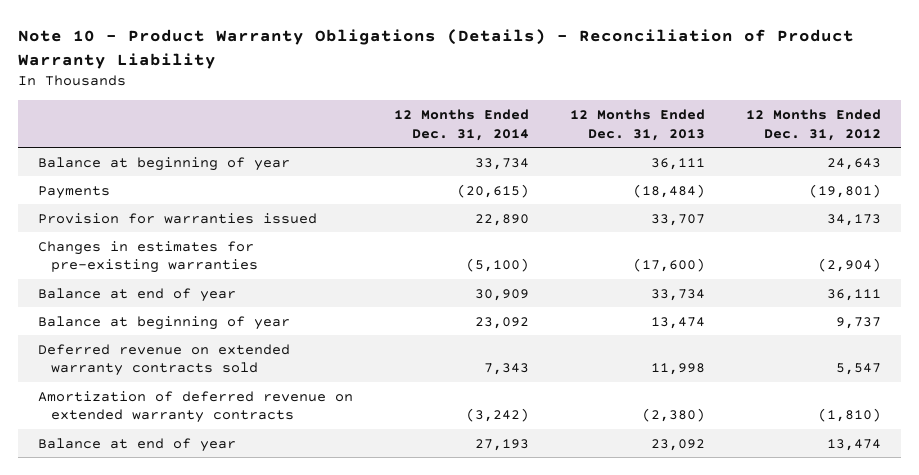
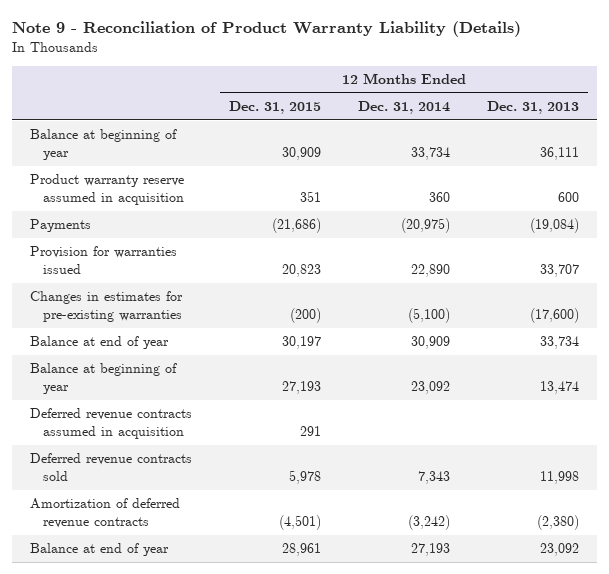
- Note 10 - Product Warranty Obligations (Details) - Reconciliation of Product Warranty Liability
+ Note 9 - Reconciliation of Product Warranty Liability (Details)
- | 12 Months Ended Dec. 31, 2014 | 12 Months Ended Dec. 31, 2013 | 12 Months Ended Dec. 31, 2012
+ | 12 Months Ended Dec. 31, 2015 | 12 Months Ended Dec. 31, 2014 | 12 Months Ended Dec. 31, 2013
- Payments | (20,615) | (18,484) | (19,801)
+ Product warranty reserve assumed in acquisition | 351 | 360 | 600
+ Payments | (21,686) | (20,975) | (19,084)
- Deferred revenue on extended warranty contracts sold | 7,343 | 11,998 | 5,547
- Amortization of deferred revenue on extended warranty contracts | (3,242) | (2,380) | (1,810)
+ Deferred revenue contracts assumed in acquisition | 291 | |
+ Deferred revenue contracts sold | 5,978 | 7,343 | 11,998
+ Amortization of deferred revenue contracts | (4,501) | (3,242) | (2,380)

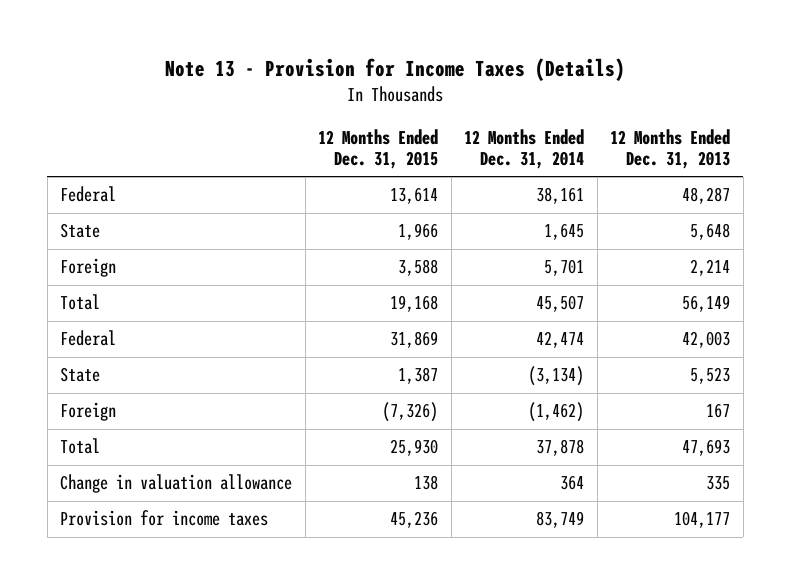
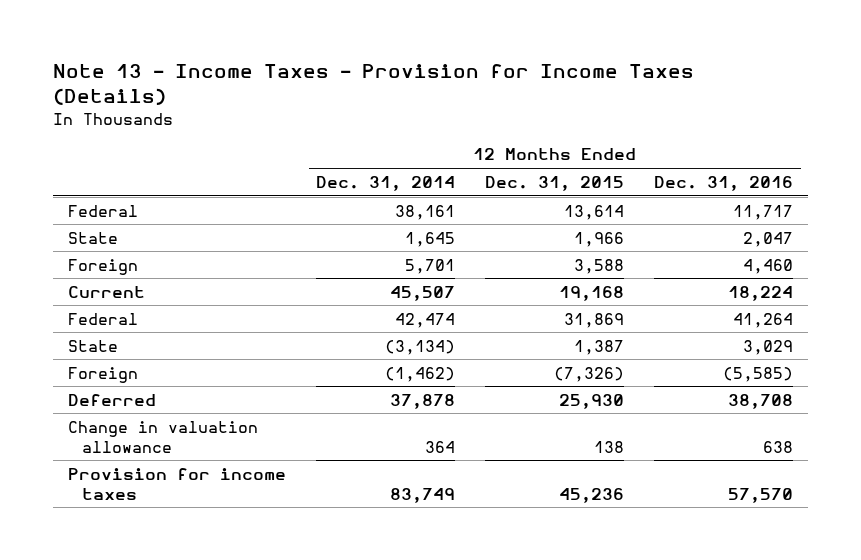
- Note 13 - Provision for Income Taxes (Details)
+ Note 13 - Income Taxes - Provision for Income Taxes (Details)
- | 12 Months Ended Dec. 31, 2015 | 12 Months Ended Dec. 31, 2014 | 12 Months Ended Dec. 31, 2013
+ | 12 Months Ended Dec. 31, 2014 | 12 Months Ended Dec. 31, 2015 | 12 Months Ended Dec. 31, 2016
- Total | 19,168 | 45,507 | 56,149
+ Current | 45,507 | 19,168 | 18,224
- Total | 25,930 | 37,878 | 47,693
+ Deferred | 37,878 | 25,930 | 38,708

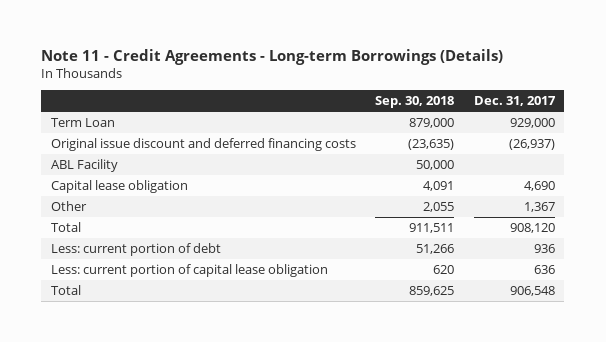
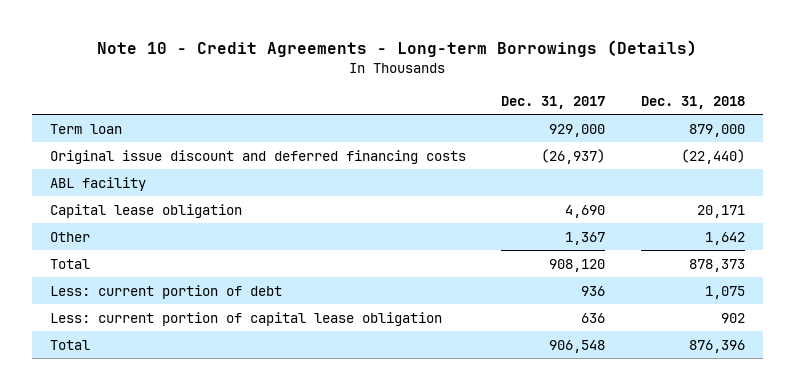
- Note 11 - Credit Agreements - Long-term Borrowings (Details)
+ Note 10 - Credit Agreements - Long-term Borrowings (Details)
- | Sep. 30, 2018 | Dec. 31, 2017
+ | Dec. 31, 2017 | Dec. 31, 2018
- Term Loan | 879,000 | 929,000
+ Term loan | 929,000 | 879,000
- ABL Facility | 50,000 |
+ ABL facility

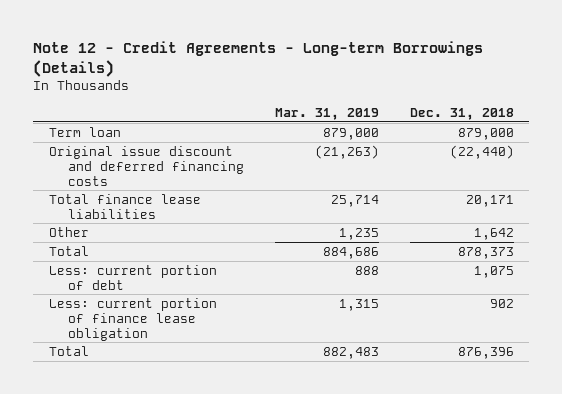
- Note 10 - Credit Agreements - Long-term Borrowings (Details)
+ Note 12 - Credit Agreements - Long-term Borrowings (Details)
- | Dec. 31, 2017 | Dec. 31, 2018
+ | Mar. 31, 2019 | Dec. 31, 2018
- ABL facility
- Capital lease obligation | 4,690 | 20,171
+ Total finance lease liabilities | 25,714 | 20,171
- Less: current portion of capital lease obligation | 636 | 902
+ Less: current portion of finance lease obligation | 1,315 | 902

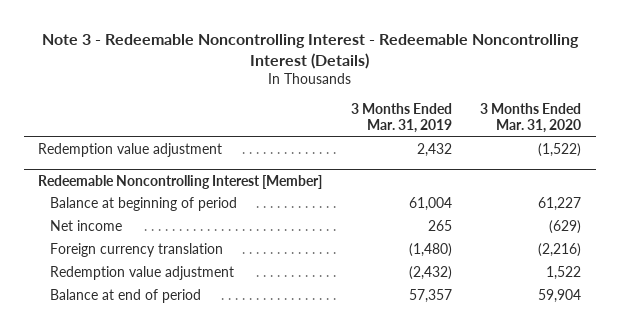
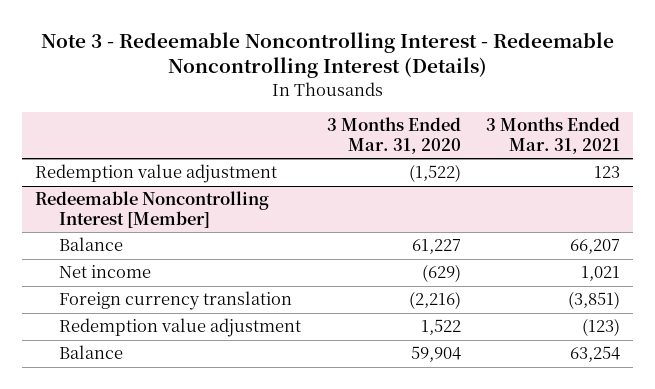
- | 3 Months Ended Mar. 31, 2019 | 3 Months Ended Mar. 31, 2020
+ | 3 Months Ended Mar. 31, 2020 | 3 Months Ended Mar. 31, 2021
@ Redeemable Noncontrolling Interest [Member]
- Balance at beginning of period | 61,004 | 61,227
+ Balance | 61,227 | 66,207
- Balance at end of period | 57,357 | 59,904
+ Balance | 59,904 | 63,254

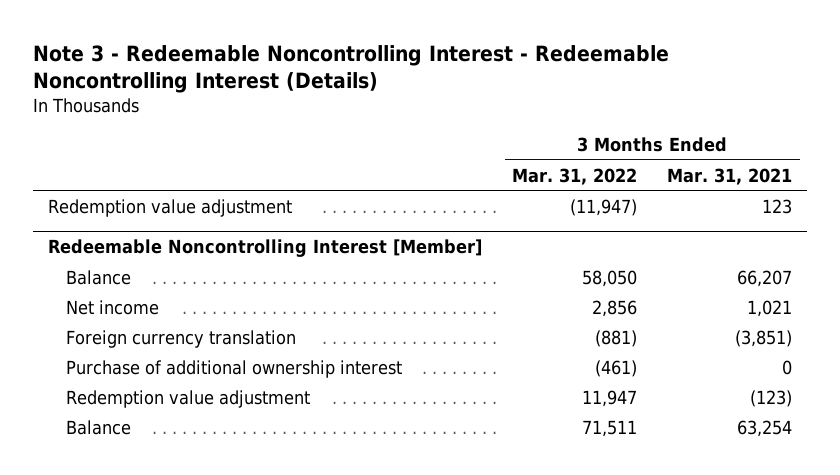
- | 3 Months Ended Mar. 31, 2020 | 3 Months Ended Mar. 31, 2021
+ | 3 Months Ended Mar. 31, 2022 | 3 Months Ended Mar. 31, 2021
@ Redeemable Noncontrolling Interest [Member]
+ Purchase of additional ownership interest | (461) | 0

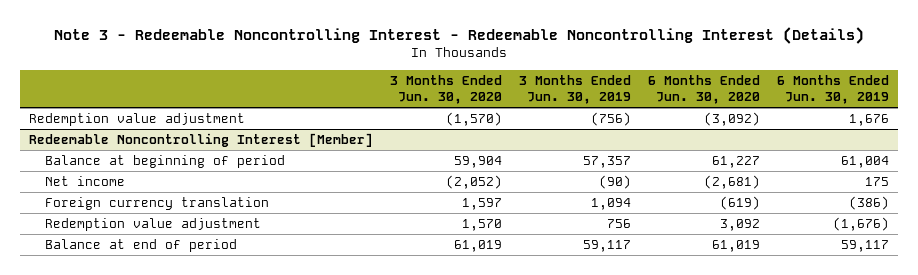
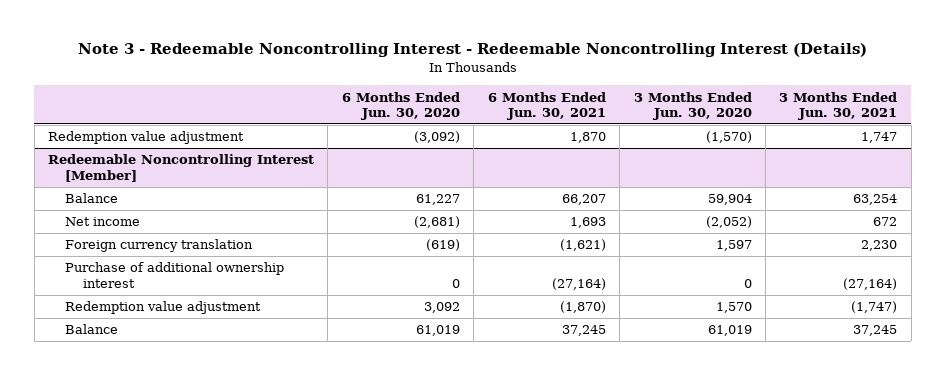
- | 3 Months Ended Jun. 30, 2020 | 3 Months Ended Jun. 30, 2019 | 6 Months Ended Jun. 30, 2020 | 6 Months Ended Jun. 30, 2019
+ | 6 Months Ended Jun. 30, 2020 | 6 Months Ended Jun. 30, 2021 | 3 Months Ended Jun. 30, 2020 | 3 Months Ended Jun. 30, 2021
@ Redeemable Noncontrolling Interest [Member]
- Balance at beginning of period | 59,904 | 57,357 | 61,227 | 61,004
+ Balance | 61,227 | 66,207 | 59,904 | 63,254
+ Purchase of additional ownership interest | 0 | (27,164) | 0 | (27,164)
- Balance at end of period | 61,019 | 59,117 | 61,019 | 59,117
+ Balance | 61,019 | 37,245 | 61,019 | 37,245

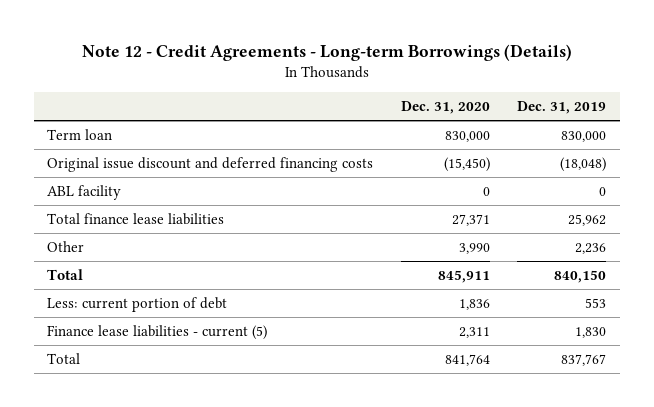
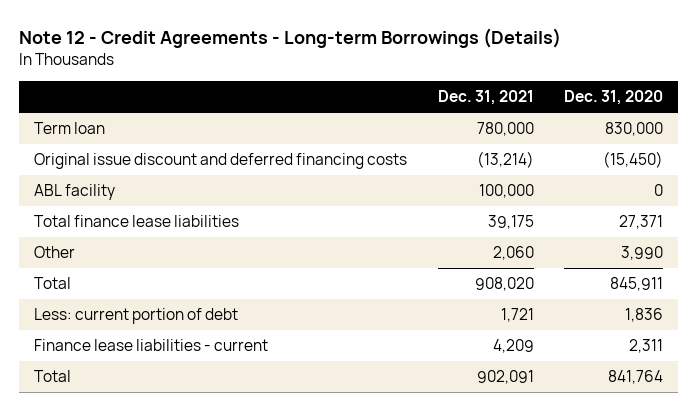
- | Dec. 31, 2020 | Dec. 31, 2019
+ | Dec. 31, 2021 | Dec. 31, 2020
- Finance lease liabilities - current (5) | 2,311 | 1,830
+ Finance lease liabilities - current | 4,209 | 2,311

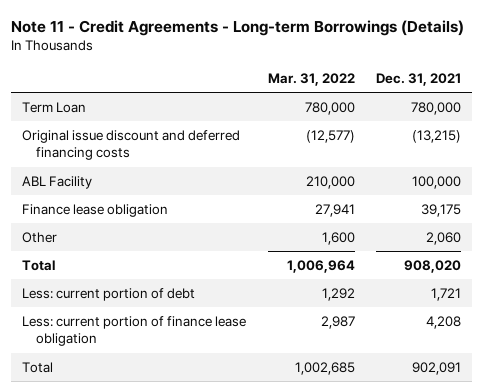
- Note 12 - Credit Agreements - Long-term Borrowings (Details)
+ Note 11 - Credit Agreements - Long-term Borrowings (Details)
- | Dec. 31, 2021 | Dec. 31, 2020
+ | Mar. 31, 2022 | Dec. 31, 2021
- Term loan | 780,000 | 830,000
- Original issue discount and deferred financing costs | (13,214) | (15,450)
- ABL facility | 100,000 | 0
- Total finance lease liabilities | 39,175 | 27,371
+ Term Loan | 780,000 | 780,000
+ Original issue discount and deferred financing costs | (12,577) | (13,215)
+ ABL Facility | 210,000 | 100,000
+ Finance lease obligation | 27,941 | 39,175
- Finance lease liabilities - current | 4,209 | 2,311
+ Less: current portion of finance lease obligation | 2,987 | 4,208

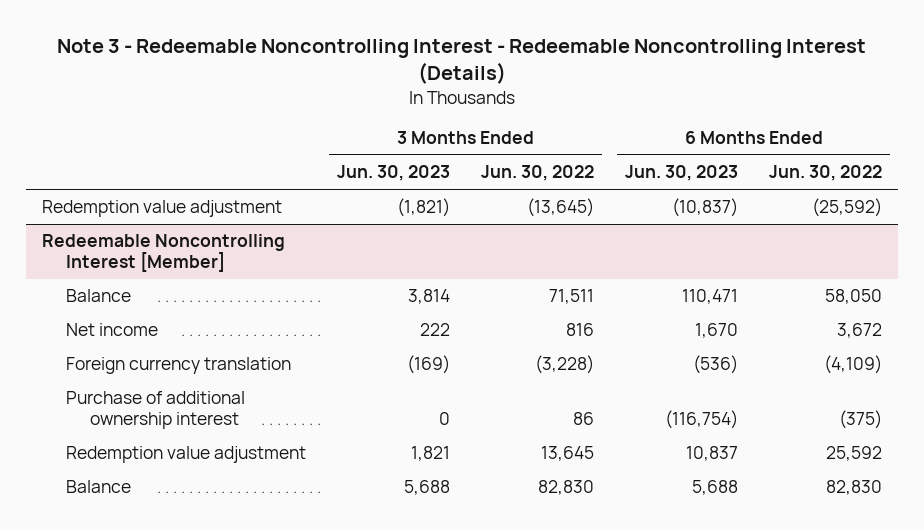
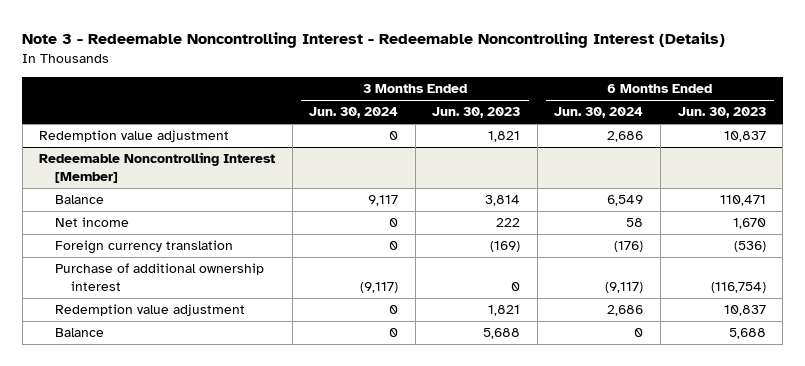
- | 3 Months Ended Jun. 30, 2023 | 3 Months Ended Jun. 30, 2022 | 6 Months Ended Jun. 30, 2023 | 6 Months Ended Jun. 30, 2022
+ | 3 Months Ended Jun. 30, 2024 | 3 Months Ended Jun. 30, 2023 | 6 Months Ended Jun. 30, 2024 | 6 Months Ended Jun. 30, 2023
- Redemption value adjustment | (1,821) | (13,645) | (10,837) | (25,592)
+ Redemption value adjustment | 0 | 1,821 | 2,686 | 10,837

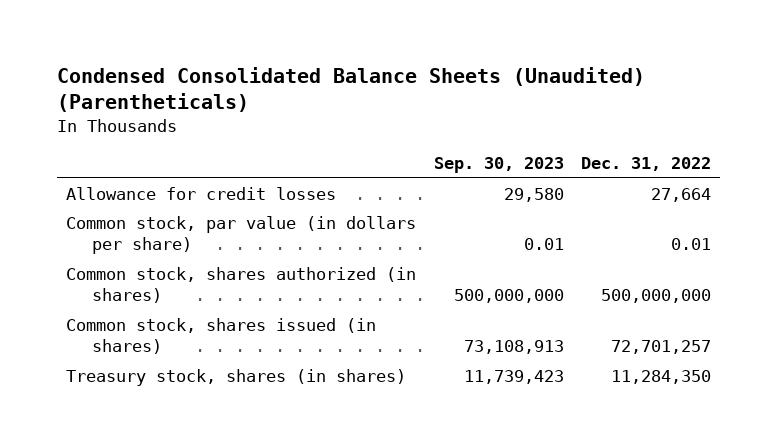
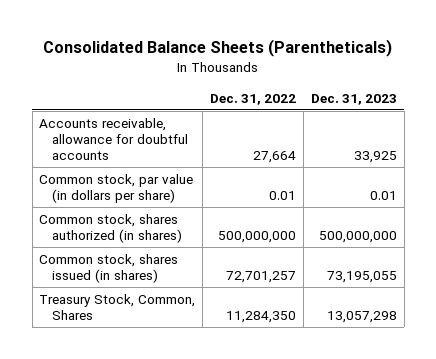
- Condensed Consolidated Balance Sheets (Unaudited) (Parentheticals)
+ Consolidated Balance Sheets (Parentheticals)
- | Sep. 30, 2023 | Dec. 31, 2022
+ | Dec. 31, 2022 | Dec. 31, 2023
- Allowance for credit losses | 29,580 | 27,664
+ Accounts receivable, allowance for doubtful accounts | 27,664 | 33,925
- Treasury stock, shares (in shares) | 11,739,423 | 11,284,350
+ Treasury Stock, Common, Shares | 11,284,350 | 13,057,298

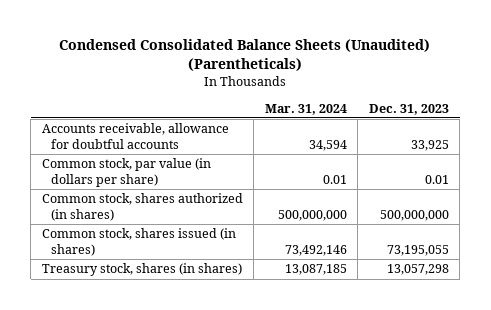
- Consolidated Balance Sheets (Parentheticals)
+ Condensed Consolidated Balance Sheets (Unaudited) (Parentheticals)
- | Dec. 31, 2022 | Dec. 31, 2023
+ | Mar. 31, 2024 | Dec. 31, 2023
- Treasury Stock, Common, Shares | 11,284,350 | 13,057,298
+ Treasury stock, shares (in shares) | 13,087,185 | 13,057,298

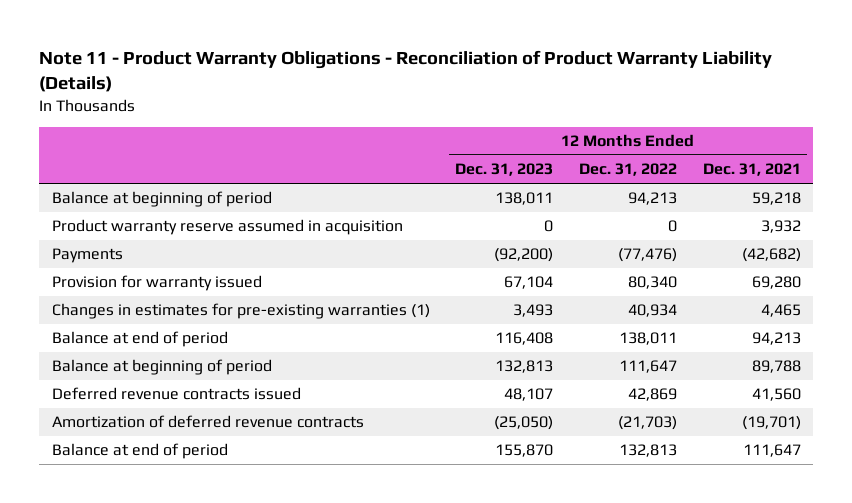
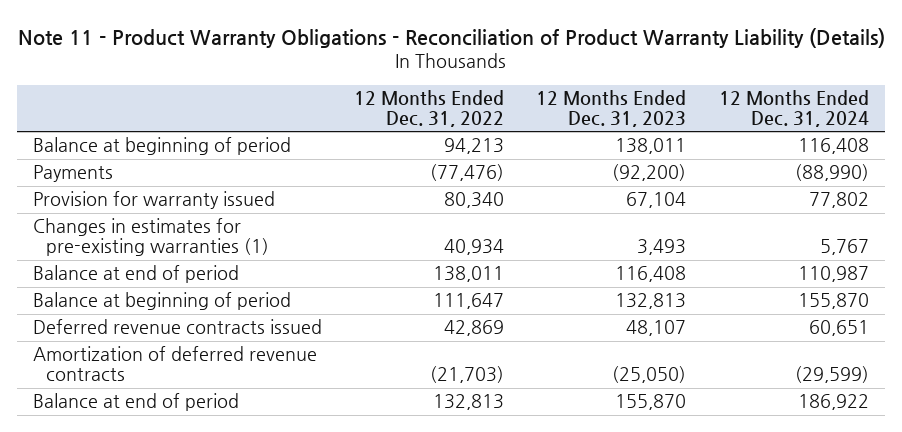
- | 12 Months Ended Dec. 31, 2023 | 12 Months Ended Dec. 31, 2022 | 12 Months Ended Dec. 31, 2021
+ | 12 Months Ended Dec. 31, 2022 | 12 Months Ended Dec. 31, 2023 | 12 Months Ended Dec. 31, 2024
- Product warranty reserve assumed in acquisition | 0 | 0 | 3,932

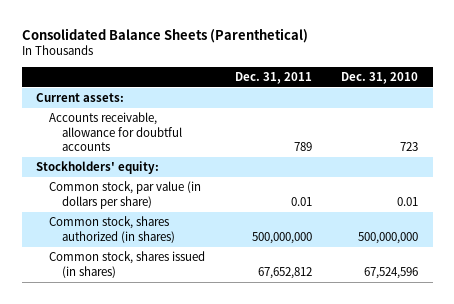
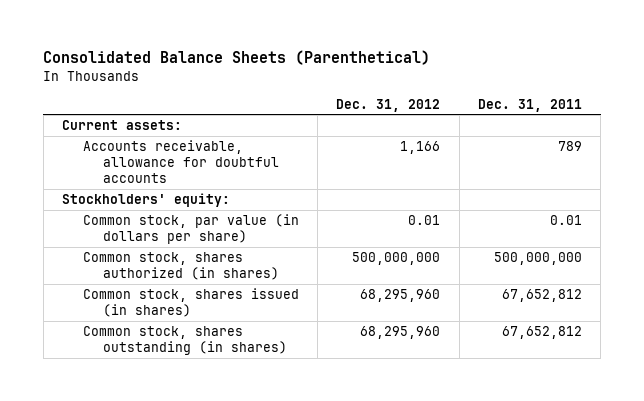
- | Dec. 31, 2011 | Dec. 31, 2010
+ | Dec. 31, 2012 | Dec. 31, 2011
+ Common stock, shares outstanding (in shares) | 68,295,960 | 67,652,812

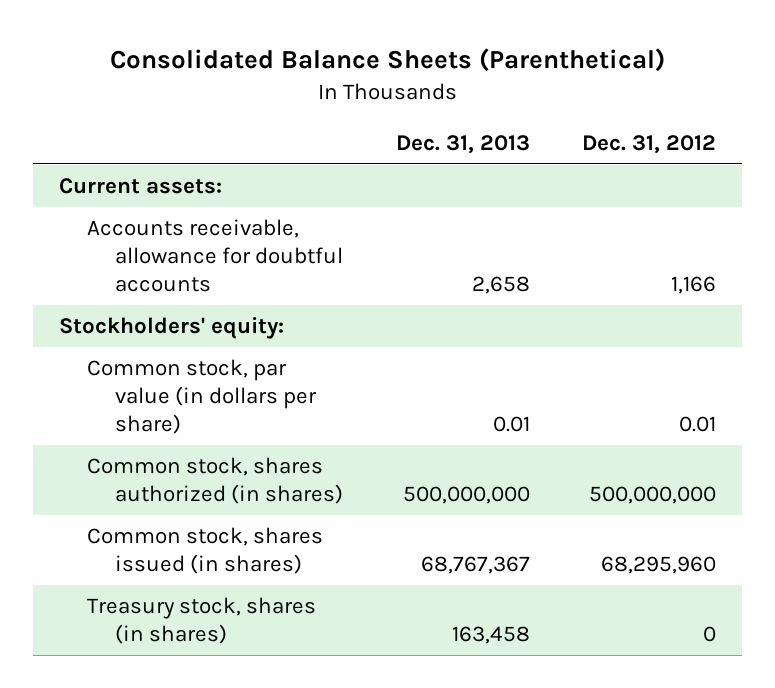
- | Dec. 31, 2012 | Dec. 31, 2011
+ | Dec. 31, 2013 | Dec. 31, 2012
- Common stock, shares outstanding (in shares) | 68,295,960 | 67,652,812
+ Treasury stock, shares (in shares) | 163,458 | 0

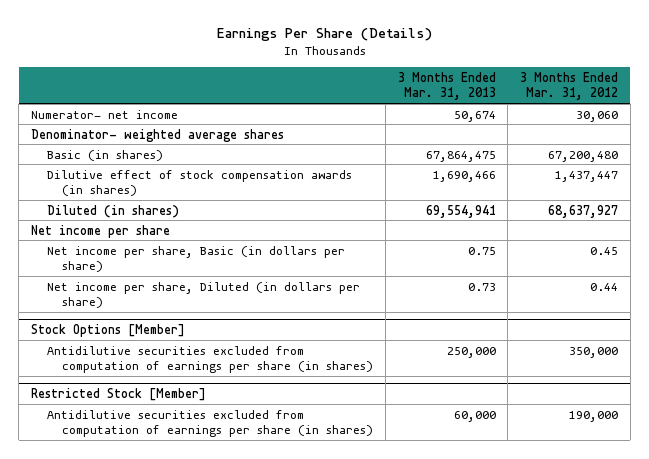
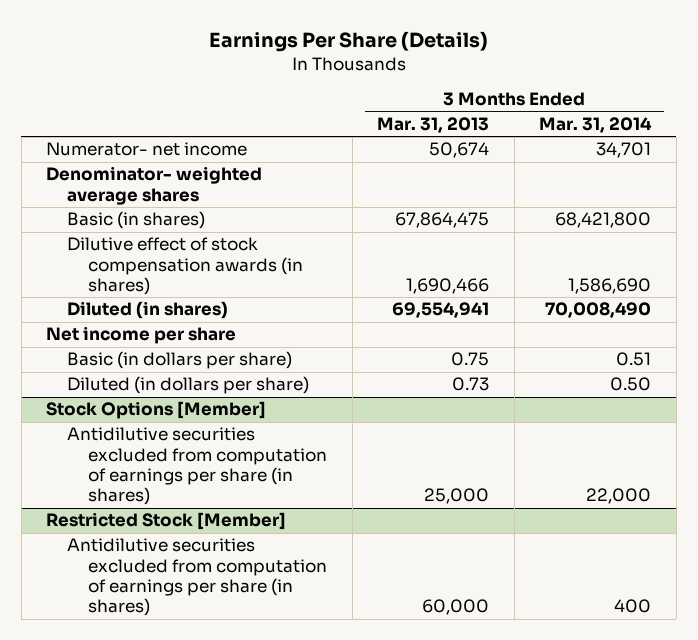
- | 3 Months Ended Mar. 31, 2013 | 3 Months Ended Mar. 31, 2012
+ | 3 Months Ended Mar. 31, 2013 | 3 Months Ended Mar. 31, 2014
- Net income per share, Basic (in dollars per share) | 0.75 | 0.45
- Net income per share, Diluted (in dollars per share) | 0.73 | 0.44
+ Basic (in dollars per share) | 0.75 | 0.51
+ Diluted (in dollars per share) | 0.73 | 0.50
@ Stock Options [Member]
- Antidilutive securities excluded from computation of earnings per share (in shares) | 250,000 | 350,000
+ Antidilutive securities excluded from computation of earnings per share (in shares) | 25,000 | 22,000

